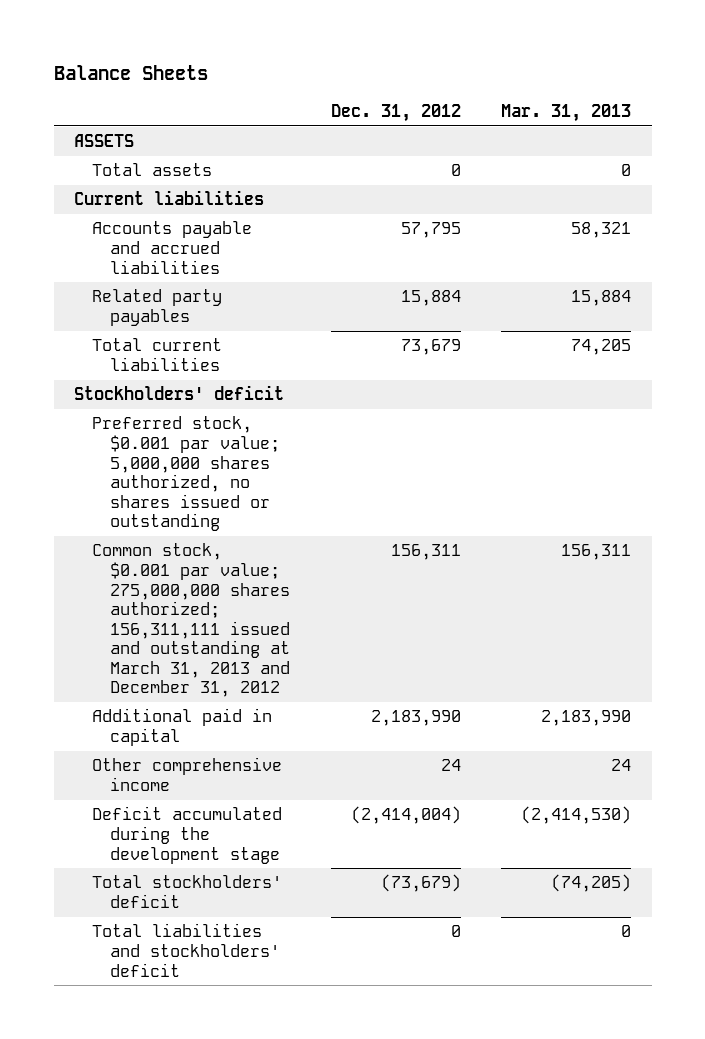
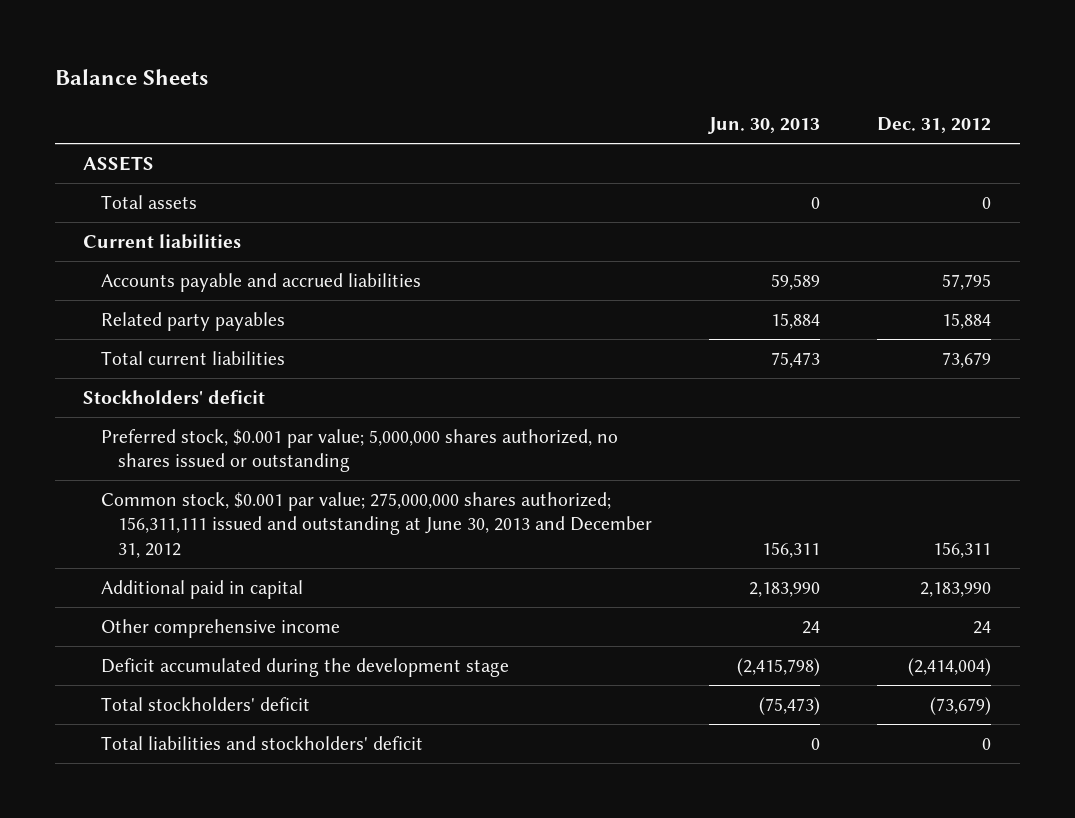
- | Dec. 31, 2012 | Mar. 31, 2013
+ | Jun. 30, 2013 | Dec. 31, 2012
- Common stock, $0.001 par value; 275,000,000 shares authorized; 156,311,111 issued and outstanding at March 31, 2013 and December 31, 2012 | 156,311 | 156,311
+ Common stock, $0.001 par value; 275,000,000 shares authorized; 156,311,111 issued and outstanding at June 30, 2013 and December 31, 2012 | 156,311 | 156,311

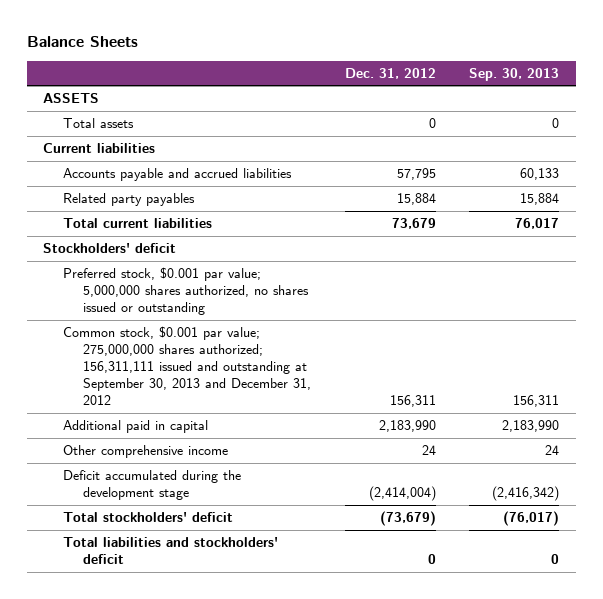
- | Jun. 30, 2013 | Dec. 31, 2012
+ | Dec. 31, 2012 | Sep. 30, 2013
- Common stock, $0.001 par value; 275,000,000 shares authorized; 156,311,111 issued and outstanding at June 30, 2013 and December 31, 2012 | 156,311 | 156,311
+ Common stock, $0.001 par value; 275,000,000 shares authorized; 156,311,111 issued and outstanding at September 30, 2013 and December 31, 2012 | 156,311 | 156,311

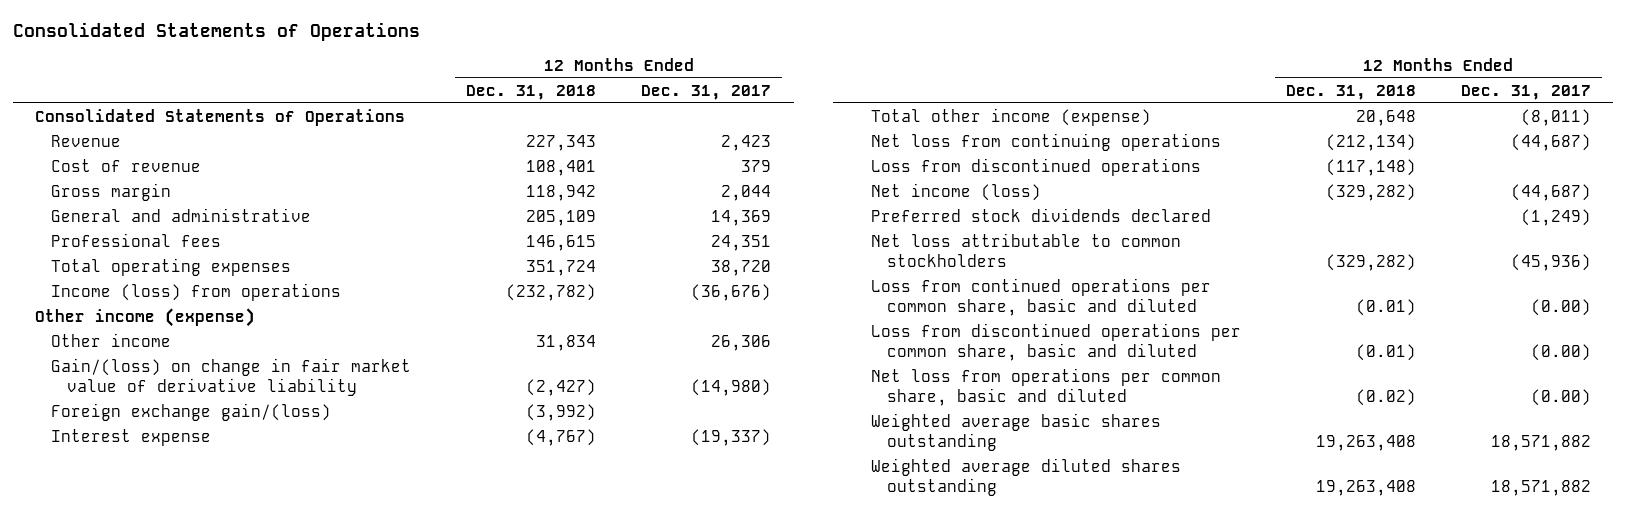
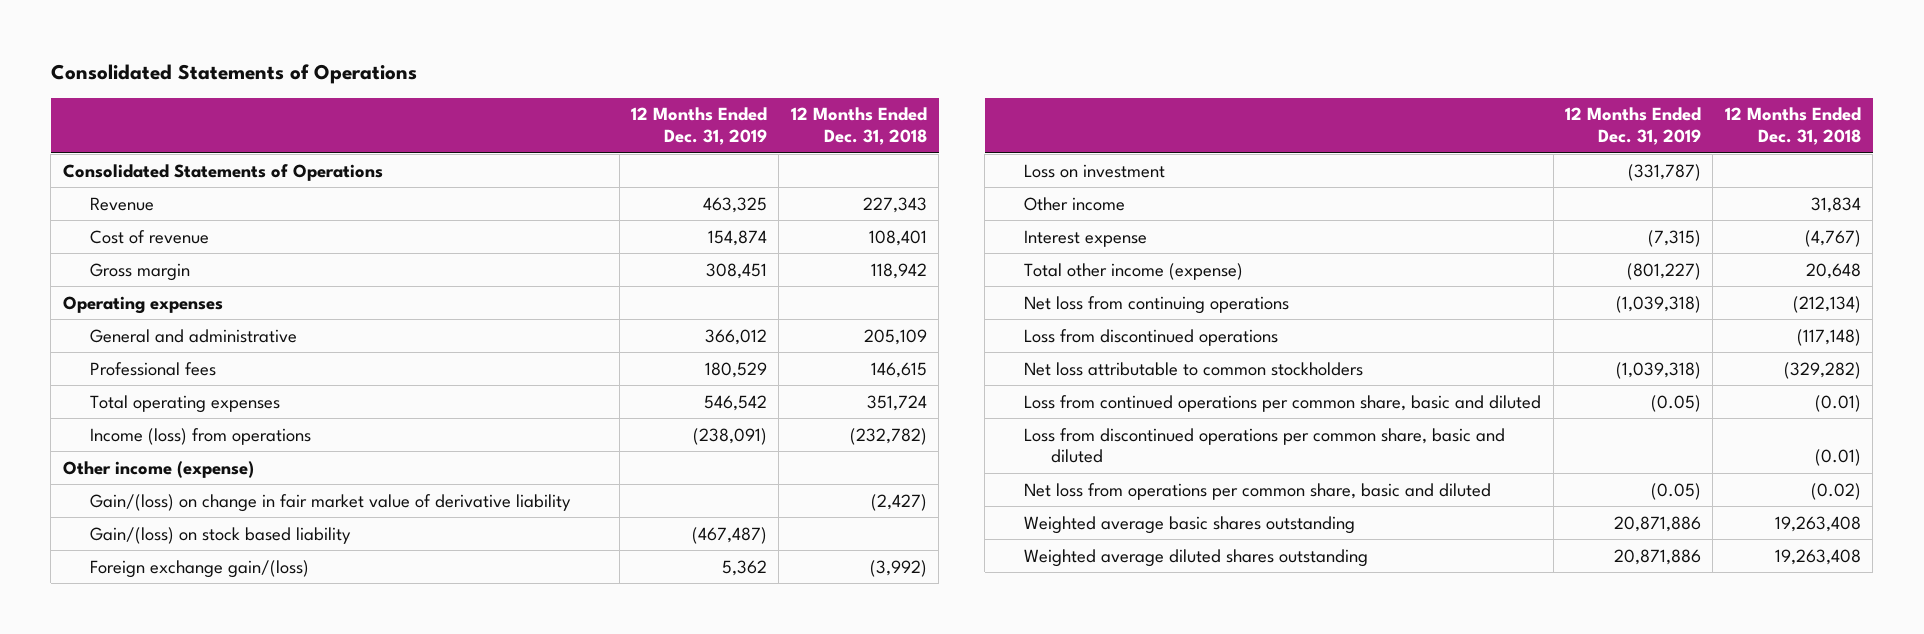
- | 12 Months Ended Dec. 31, 2018 | 12 Months Ended Dec. 31, 2017
+ | 12 Months Ended Dec. 31, 2019 | 12 Months Ended Dec. 31, 2018
+ Operating expenses
+ Gain/(loss) on stock based liability | (467,487) |
+ Loss on investment | (331,787) |
moved down: Other income | | 31,834
- Net income (loss) | (329,282) | (44,687)
- Preferred stock dividends declared | | (1,249)

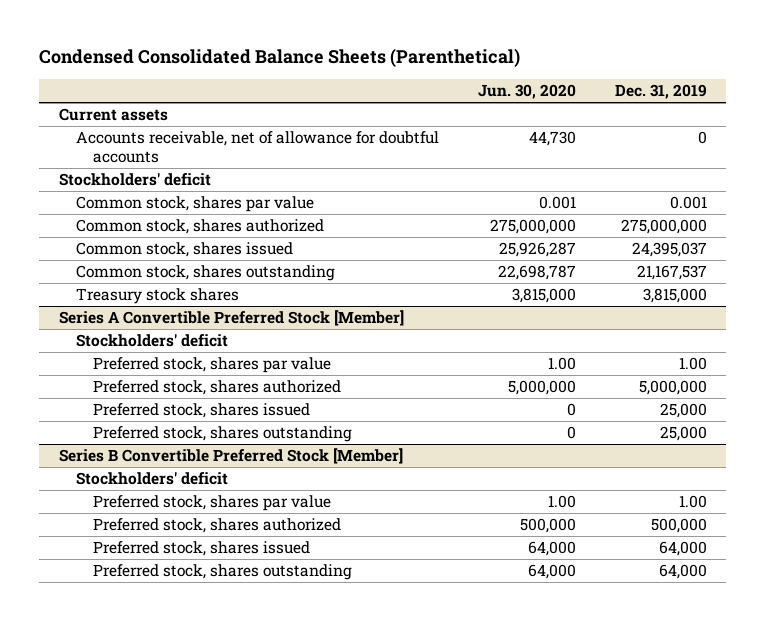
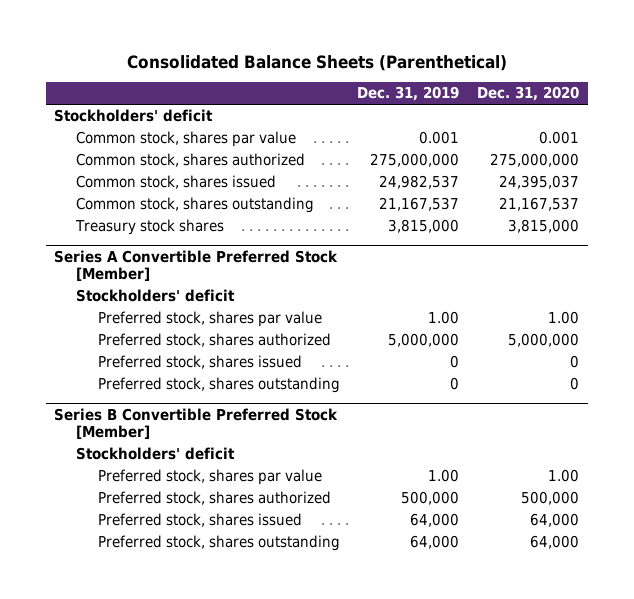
- Condensed Consolidated Balance Sheets (Parenthetical)
+ Consolidated Balance Sheets (Parenthetical)
- | Jun. 30, 2020 | Dec. 31, 2019
+ | Dec. 31, 2019 | Dec. 31, 2020
- Current assets
- Accounts receivable, net of allowance for doubtful accounts | 44,730 | 0
- Common stock, shares issued | 25,926,287 | 24,395,037
+ Common stock, shares issued | 24,982,537 | 24,395,037
@ Series A Convertible Preferred Stock [Member]
- Preferred stock, shares issued | 0 | 25,000
- Preferred stock, shares outstanding | 0 | 25,000
+ Preferred stock, shares issued | 0 | 0
+ Preferred stock, shares outstanding | 0 | 0

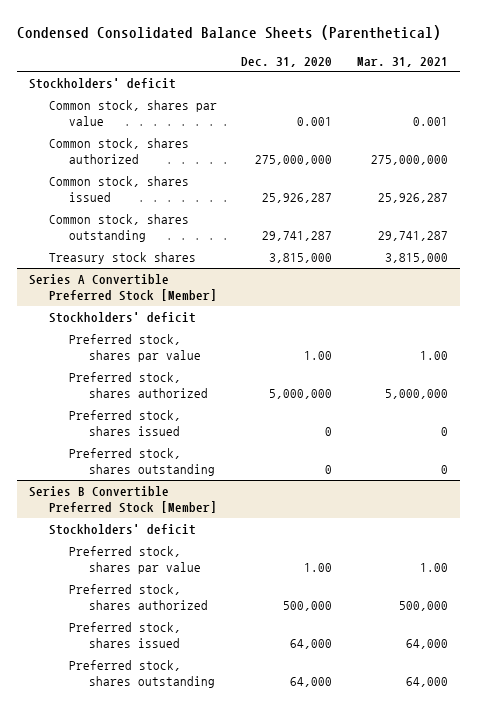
- Consolidated Balance Sheets (Parenthetical)
+ Condensed Consolidated Balance Sheets (Parenthetical)
- | Dec. 31, 2019 | Dec. 31, 2020
+ | Dec. 31, 2020 | Mar. 31, 2021
- Common stock, shares issued | 24,982,537 | 24,395,037
- Common stock, shares outstanding | 21,167,537 | 21,167,537
+ Common stock, shares issued | 25,926,287 | 25,926,287
+ Common stock, shares outstanding | 29,741,287 | 29,741,287

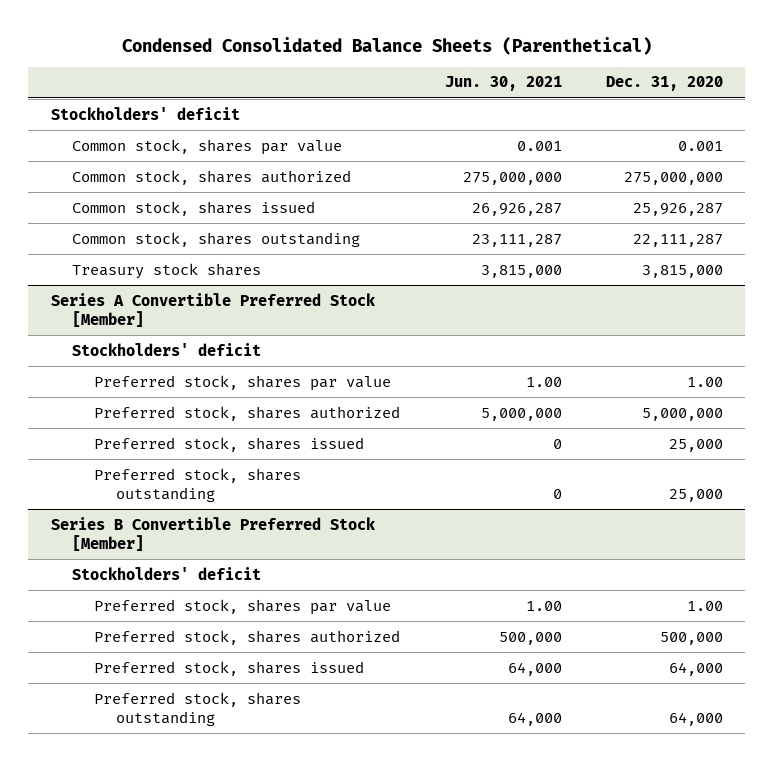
- | Dec. 31, 2020 | Mar. 31, 2021
+ | Jun. 30, 2021 | Dec. 31, 2020
- Common stock, shares outstanding | 29,741,287 | 29,741,287
+ Common stock, shares outstanding | 23,111,287 | 22,111,287
@ Series A Convertible Preferred Stock [Member]
- Preferred stock, shares issued | 0 | 0
- Preferred stock, shares outstanding | 0 | 0
+ Preferred stock, shares issued | 0 | 25,000
+ Preferred stock, shares outstanding | 0 | 25,000

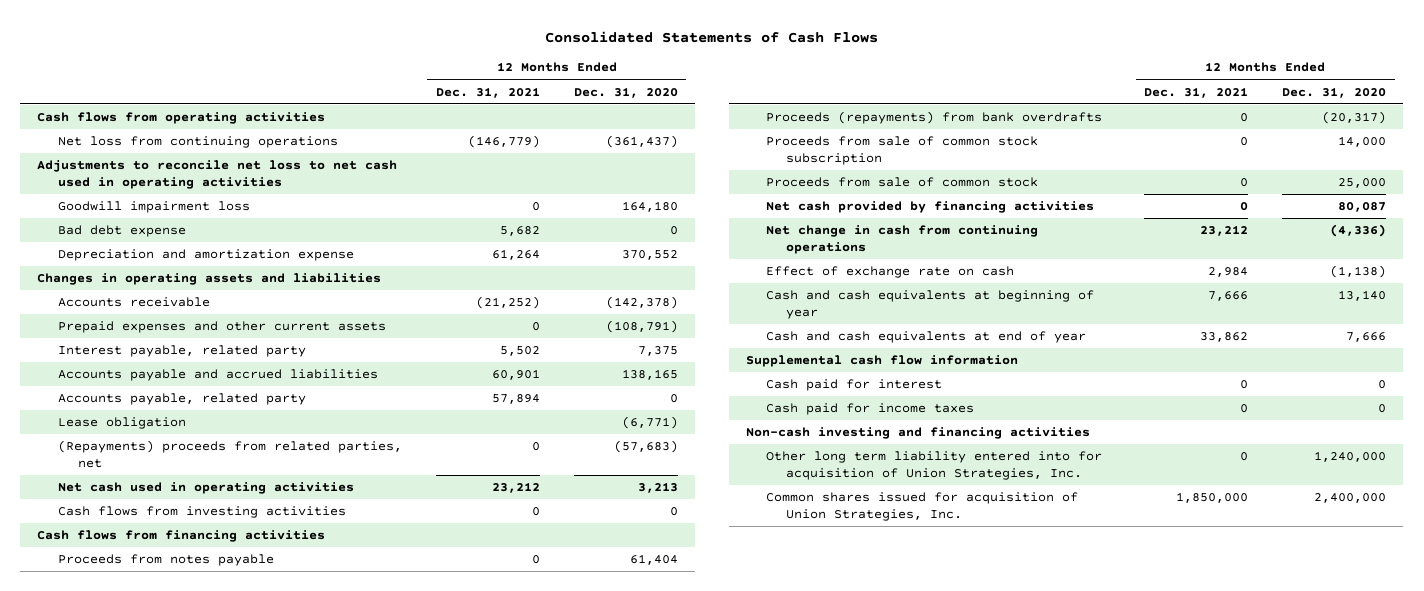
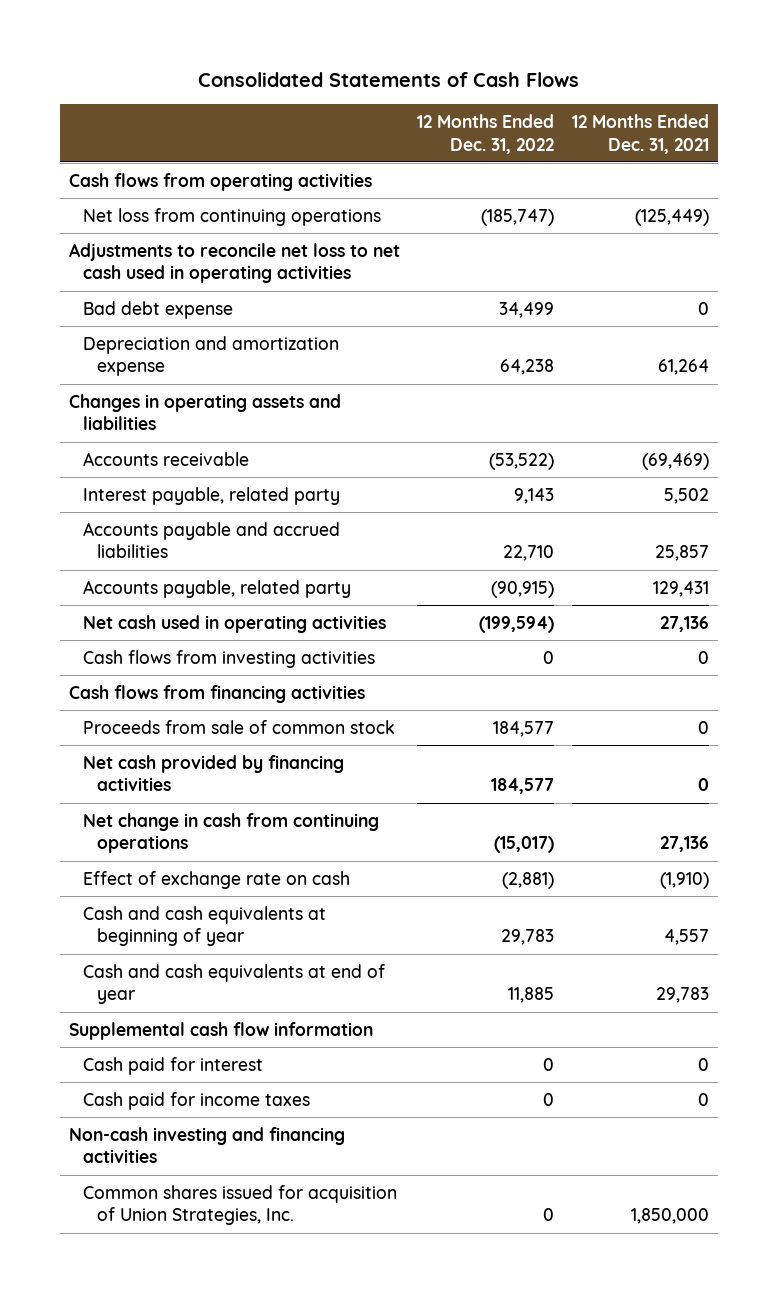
- | 12 Months Ended Dec. 31, 2021 | 12 Months Ended Dec. 31, 2020
+ | 12 Months Ended Dec. 31, 2022 | 12 Months Ended Dec. 31, 2021
- Net loss from continuing operations | (146,779) | (361,437)
+ Net loss from continuing operations | (185,747) | (125,449)
- Goodwill impairment loss | 0 | 164,180
- Bad debt expense | 5,682 | 0
+ Bad debt expense | 34,499 | 0
- Accounts receivable | (21,252) | (142,378)
- Prepaid expenses and other current assets | 0 | (108,791)
+ Accounts receivable | (53,522) | (69,469)
- Accounts payable and accrued liabilities | 60,901 | 138,165
- Accounts payable, related party | 57,894 | 0
- Lease obligation | | (6,771)
- (Repayments) proceeds from related parties, net | 0 | (57,683)
- Net cash used in operating activities | 23,212 | 3,213
+ Accounts payable and accrued liabilities | 22,710 | 25,857
+ Accounts payable, related party | (90,915) | 129,431
+ Net cash used in operating activities | (199,594) | 27,136
- Proceeds from notes payable | 0 | 61,404
- Proceeds (repayments) from bank overdrafts | 0 | (20,317)
- Proceeds from sale of common stock subscription | 0 | 14,000
- Net change in cash from continuing operations | 23,212 | (4,336)
- Effect of exchange rate on cash | 2,984 | (1,138)
- Cash and cash equivalents at beginning of year | 7,666 | 13,140
- Cash and cash equivalents at end of year | 33,862 | 7,666
+ Net change in cash from continuing operations | (15,017) | 27,136
+ Effect of exchange rate on cash | (2,881) | (1,910)
+ Cash and cash equivalents at beginning of year | 29,783 | 4,557
+ Cash and cash equivalents at end of year | 11,885 | 29,783
- Other long term liability entered into for acquisition of Union Strategies, Inc. | 0 | 1,240,000

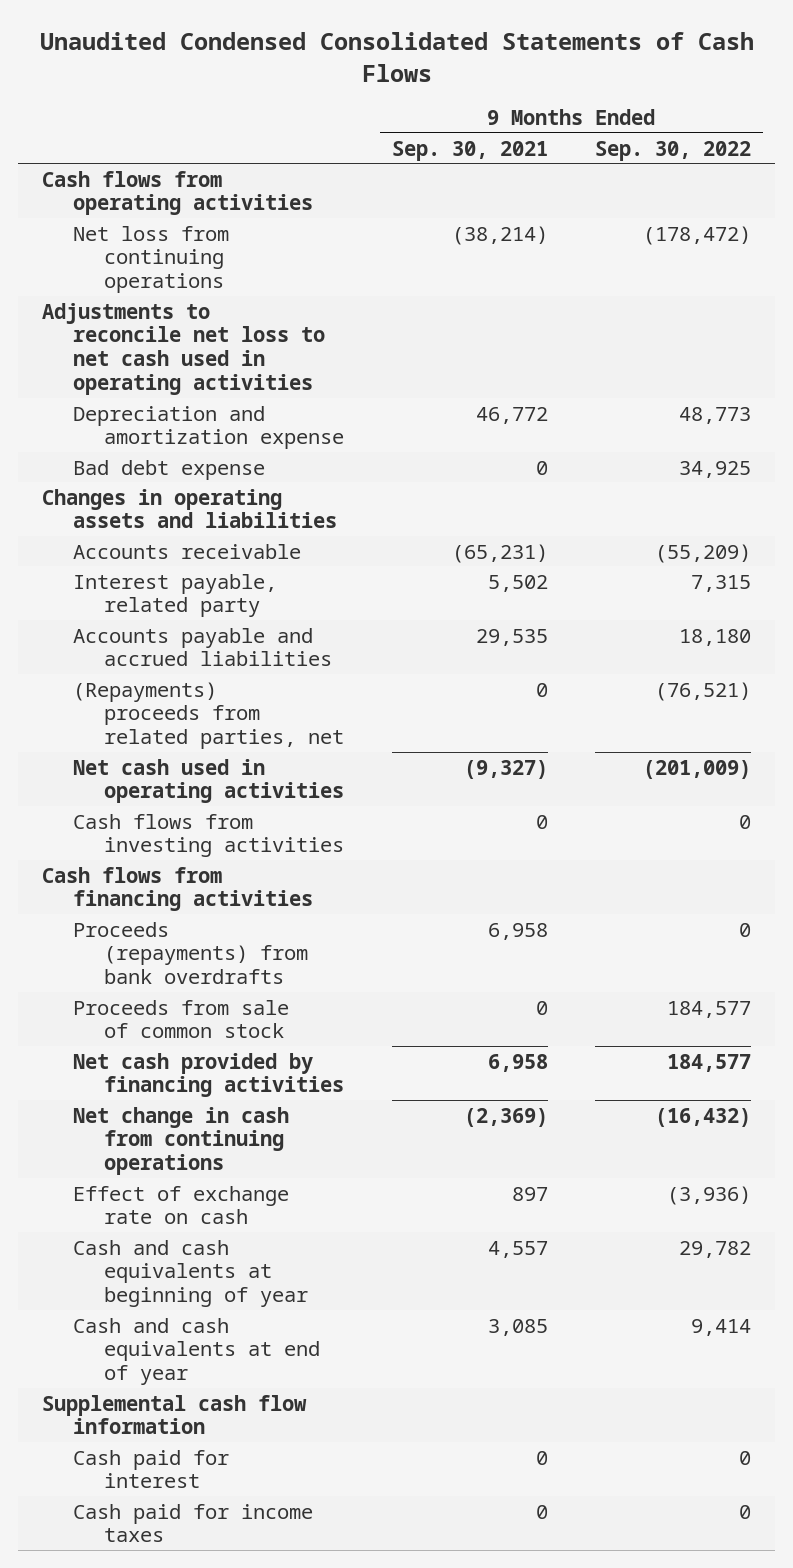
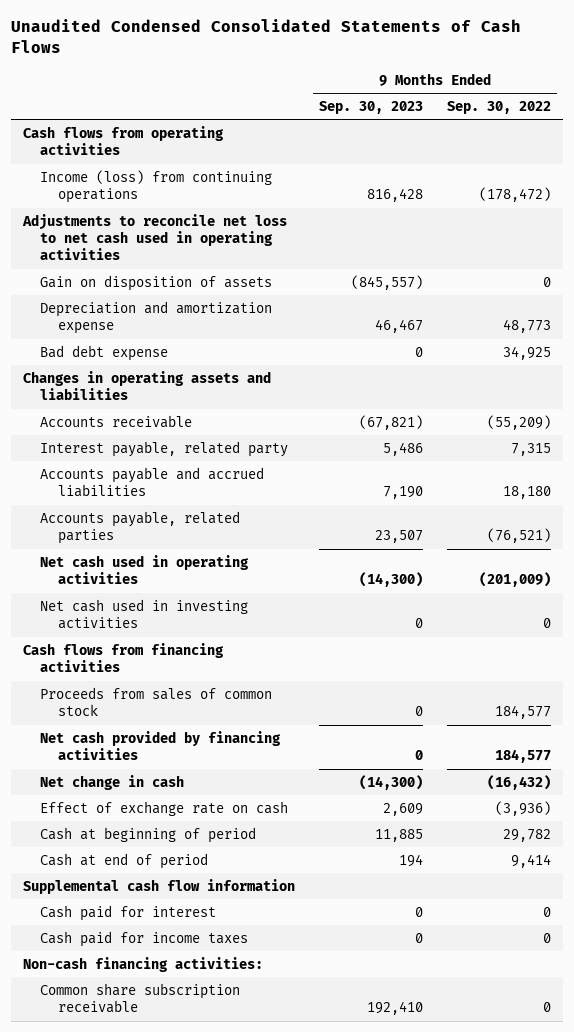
- | 9 Months Ended Sep. 30, 2021 | 9 Months Ended Sep. 30, 2022
+ | 9 Months Ended Sep. 30, 2023 | 9 Months Ended Sep. 30, 2022
- Net loss from continuing operations | (38,214) | (178,472)
+ Income (loss) from continuing operations | 816,428 | (178,472)
+ Gain on disposition of assets | (845,557) | 0
- (Repayments) proceeds from related parties, net | 0 | (76,521)
+ Accounts payable, related parties | 23,507 | (76,521)
- Cash flows from investing activities | 0 | 0
+ Net cash used in investing activities | 0 | 0
- Proceeds (repayments) from bank overdrafts | 6,958 | 0
- Proceeds from sale of common stock | 0 | 184,577
+ Proceeds from sales of common stock | 0 | 184,577
- Net change in cash from continuing operations | (2,369) | (16,432)
+ Net change in cash | (14,300) | (16,432)
- Cash and cash equivalents at beginning of year | 4,557 | 29,782
- Cash and cash equivalents at end of year | 3,085 | 9,414
+ Cash at beginning of period | 11,885 | 29,782
+ Cash at end of period | 194 | 9,414
+ Non-cash financing activities:
+ Common share subscription receivable | 192,410 | 0

